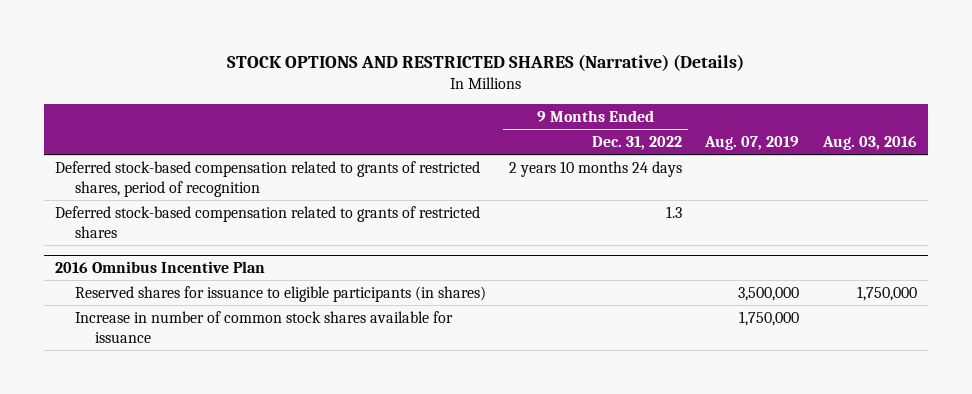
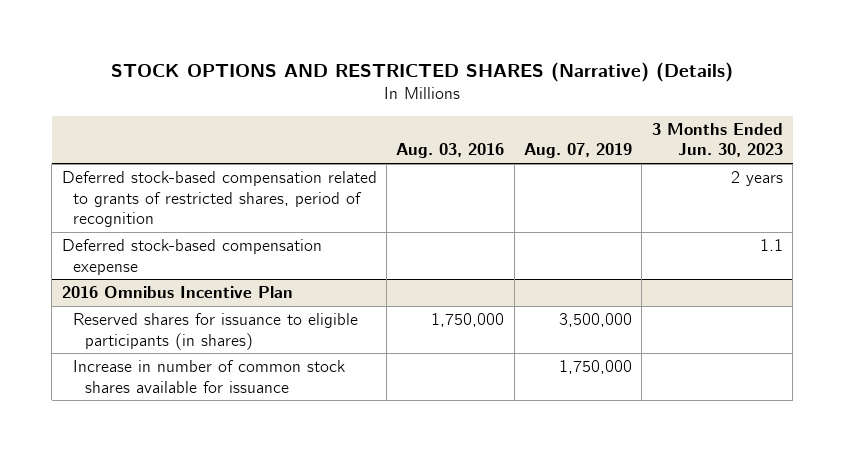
- | 9 Months Ended Dec. 31, 2022 | Aug. 07, 2019 | Aug. 03, 2016
+ | Aug. 03, 2016 | Aug. 07, 2019 | 3 Months Ended Jun. 30, 2023
- Deferred stock-based compensation related to grants of restricted shares | 1.3 | |
+ Deferred stock-based compensation exepense | | | 1.1

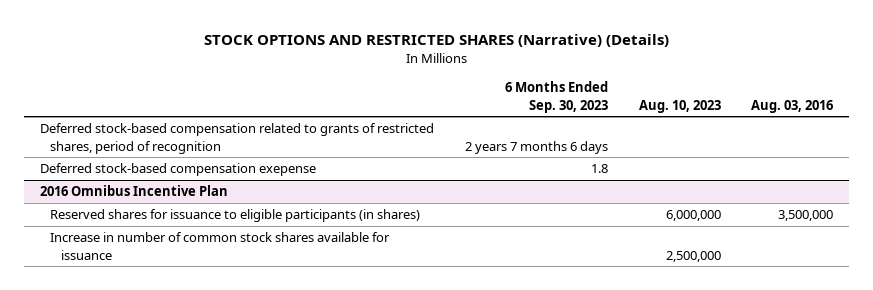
- | Aug. 03, 2016 | Aug. 07, 2019 | 3 Months Ended Jun. 30, 2023
+ | 6 Months Ended Sep. 30, 2023 | Aug. 10, 2023 | Aug. 03, 2016
@ 2016 Omnibus Incentive Plan
- Reserved shares for issuance to eligible participants (in shares) | 1,750,000 | 3,500,000 |
+ Reserved shares for issuance to eligible participants (in shares) | | 6,000,000 | 3,500,000

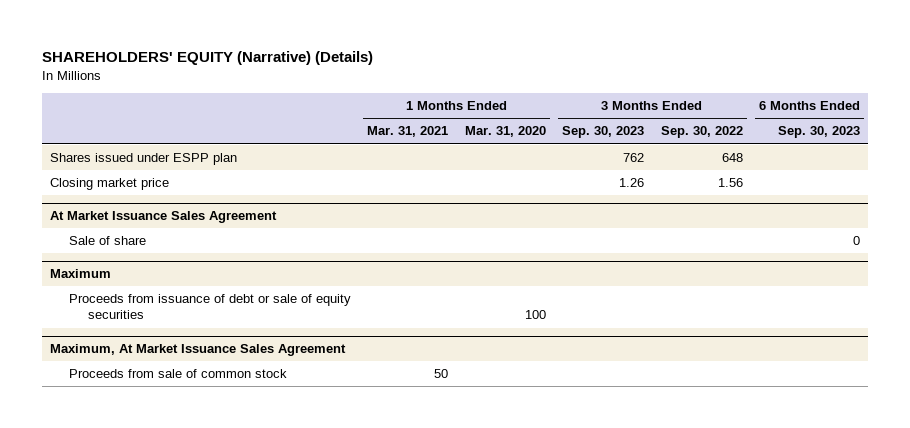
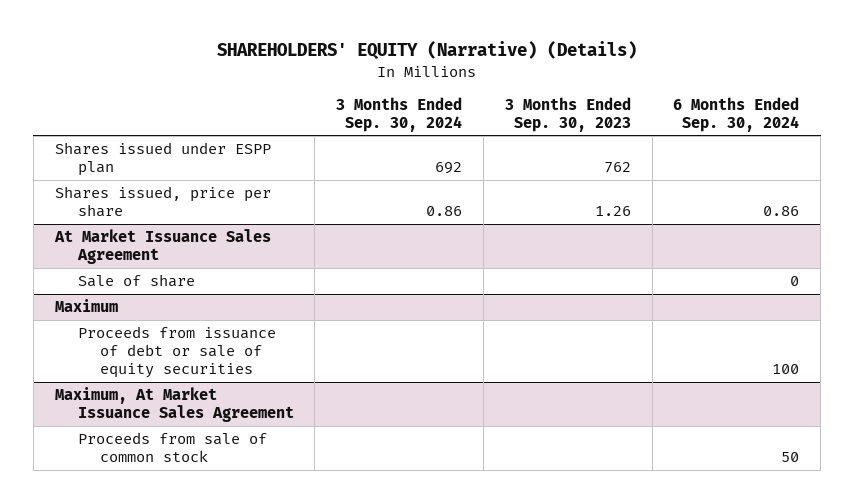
- | 1 Months Ended Mar. 31, 2021 | 1 Months Ended Mar. 31, 2020 | 3 Months Ended Sep. 30, 2023 | 3 Months Ended Sep. 30, 2022 | 6 Months Ended Sep. 30, 2023
+ | 3 Months Ended Sep. 30, 2024 | 3 Months Ended Sep. 30, 2023 | 6 Months Ended Sep. 30, 2024
- Closing market price | | | 1.26 | 1.56 |
+ Shares issued, price per share | 0.86 | 1.26 | 0.86

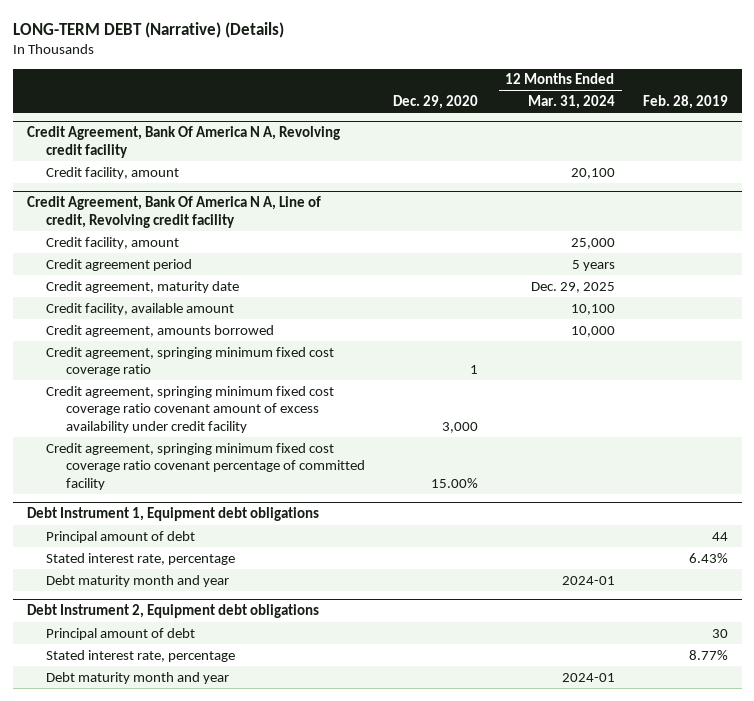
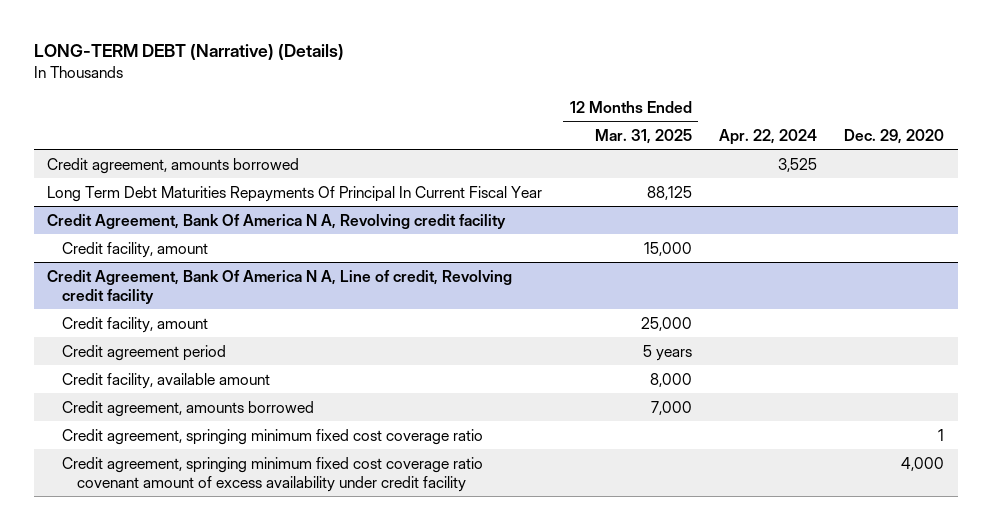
- | Dec. 29, 2020 | 12 Months Ended Mar. 31, 2024 | Feb. 28, 2019
+ | 12 Months Ended Mar. 31, 2025 | Apr. 22, 2024 | Dec. 29, 2020
+ Credit agreement, amounts borrowed | | 3,525 |
+ Long Term Debt Maturities Repayments Of Principal In Current Fiscal Year | 88,125 | |
@ Credit Agreement, Bank Of America N A, Line of credit, Revolving credit facility
- Credit agreement, maturity date | | Dec. 29, 2025 |
- Credit agreement, springing minimum fixed cost coverage ratio covenant amount of excess availability under credit facility | 3,000 | |
- Credit agreement, springing minimum fixed cost coverage ratio covenant percentage of committed facility | 15.00% | |
- Debt Instrument 1, Equipment debt obligations
- Principal amount of debt | | | 44
- Stated interest rate, percentage | | | 6.43%
- Debt maturity month and year | | 2024-01 |
- Debt Instrument 2, Equipment debt obligations
- Principal amount of debt | | | 30
- Stated interest rate, percentage | | | 8.77%
- Debt maturity month and year | | 2024-01 |
@ Credit Agreement, Bank Of America N A, Line of credit, Revolving credit facility
+ Credit agreement, springing minimum fixed cost coverage ratio covenant amount of excess availability under credit facility | | | 4,000

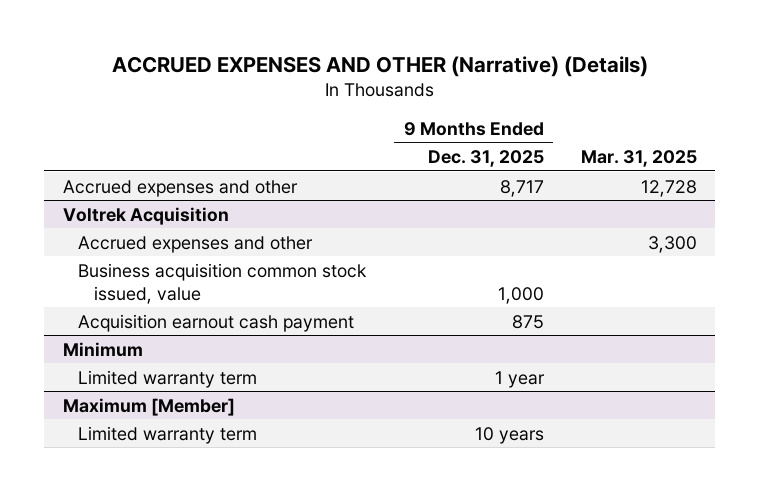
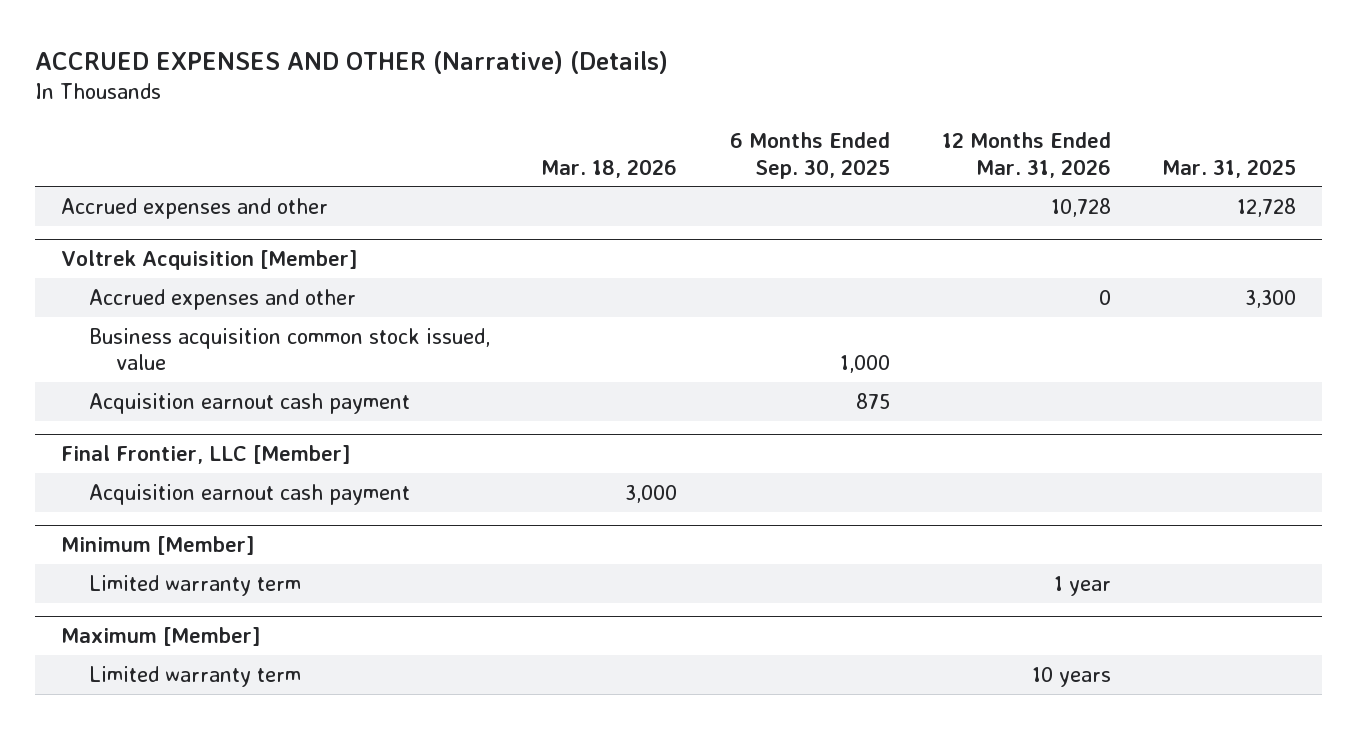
- | 9 Months Ended Dec. 31, 2025 | Mar. 31, 2025
+ | Mar. 18, 2026 | 6 Months Ended Sep. 30, 2025 | 12 Months Ended Mar. 31, 2026 | Mar. 31, 2025
- Voltrek Acquisition
+ Voltrek Acquisition [Member]
- Minimum
+ Final Frontier, LLC [Member]
+ Acquisition earnout cash payment | 3,000 | | |
+ Minimum [Member]

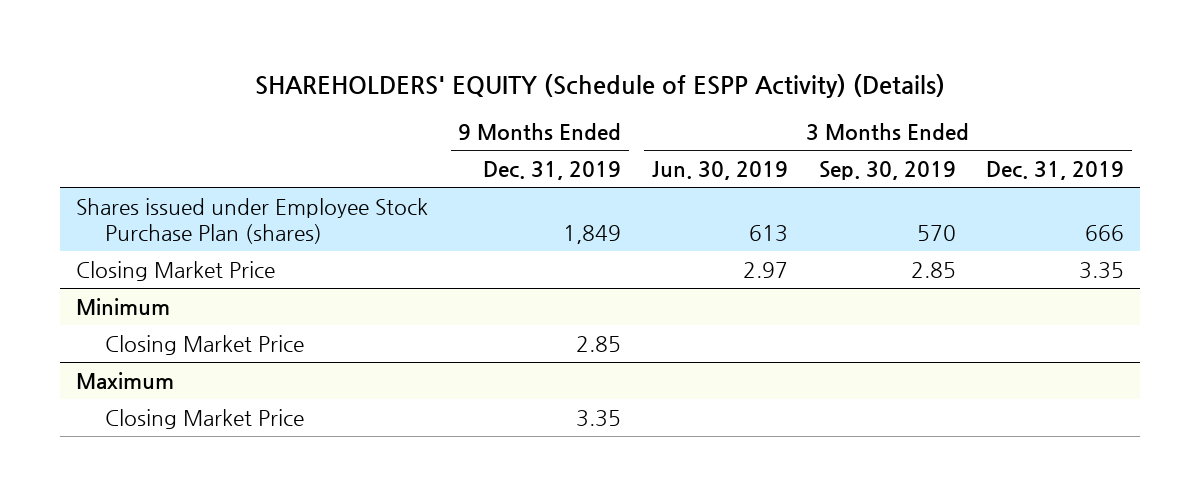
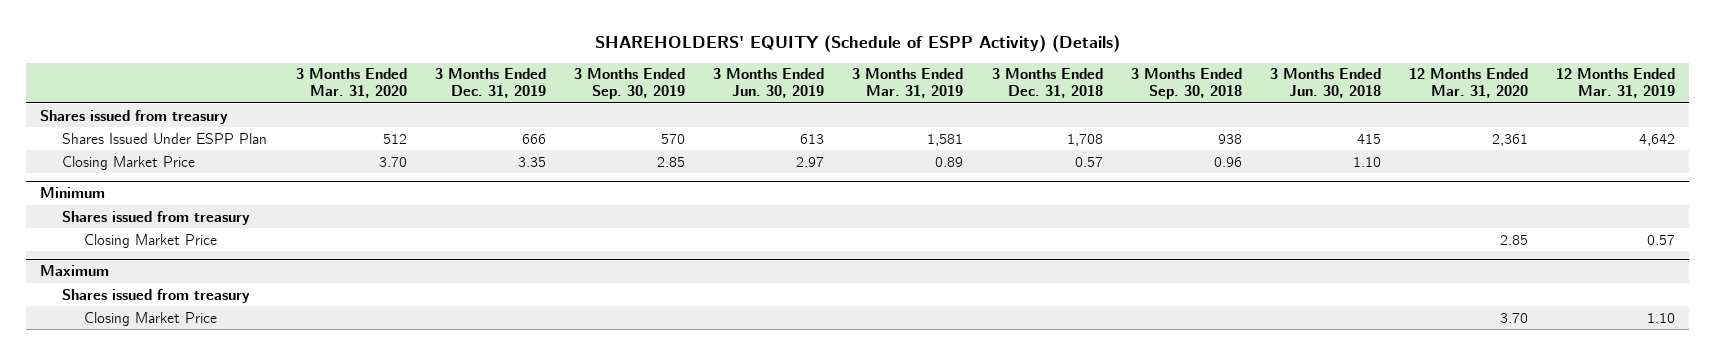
- | 9 Months Ended Dec. 31, 2019 | 3 Months Ended Jun. 30, 2019 | 3 Months Ended Sep. 30, 2019 | 3 Months Ended Dec. 31, 2019
+ | 3 Months Ended Mar. 31, 2020 | 3 Months Ended Dec. 31, 2019 | 3 Months Ended Sep. 30, 2019 | 3 Months Ended Jun. 30, 2019 | 3 Months Ended Mar. 31, 2019 | 3 Months Ended Dec. 31, 2018 | 3 Months Ended Sep. 30, 2018 | 3 Months Ended Jun. 30, 2018 | 12 Months Ended Mar. 31, 2020 | 12 Months Ended Mar. 31, 2019
- Shares issued under Employee Stock Purchase Plan (shares) | 1,849 | 613 | 570 | 666
+ Shares issued from treasury
+ Shares Issued Under ESPP Plan | 512 | 666 | 570 | 613 | 1,581 | 1,708 | 938 | 415 | 2,361 | 4,642
@ Minimum
+ Shares issued from treasury
@ Maximum
+ Shares issued from treasury

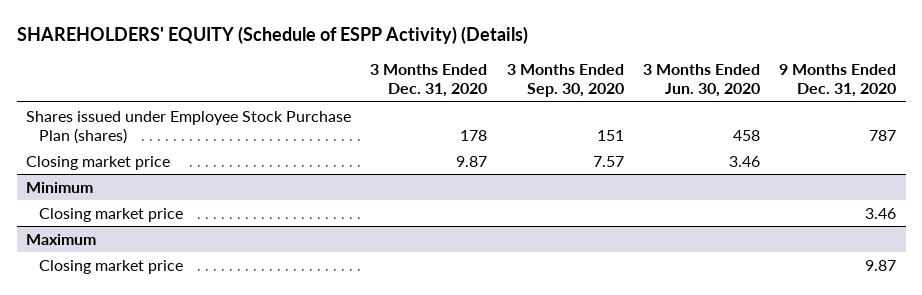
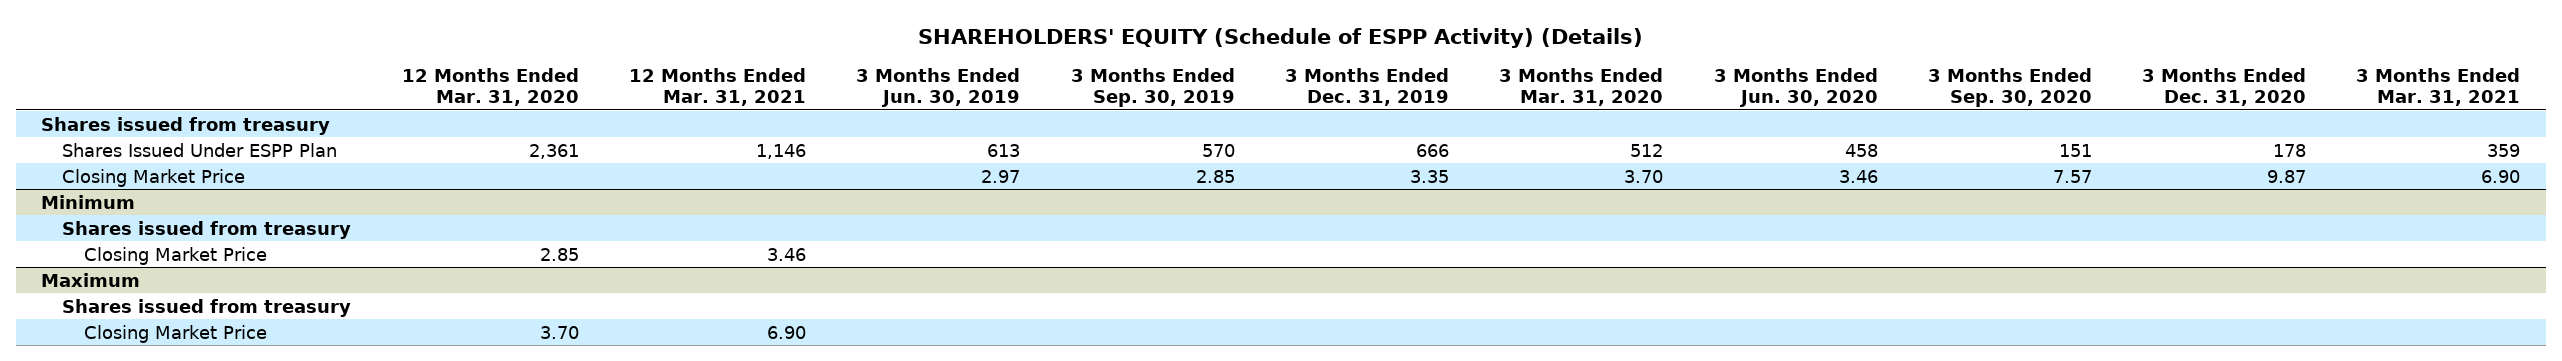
- | 3 Months Ended Dec. 31, 2020 | 3 Months Ended Sep. 30, 2020 | 3 Months Ended Jun. 30, 2020 | 9 Months Ended Dec. 31, 2020
+ | 12 Months Ended Mar. 31, 2020 | 12 Months Ended Mar. 31, 2021 | 3 Months Ended Jun. 30, 2019 | 3 Months Ended Sep. 30, 2019 | 3 Months Ended Dec. 31, 2019 | 3 Months Ended Mar. 31, 2020 | 3 Months Ended Jun. 30, 2020 | 3 Months Ended Sep. 30, 2020 | 3 Months Ended Dec. 31, 2020 | 3 Months Ended Mar. 31, 2021
- Shares issued under Employee Stock Purchase Plan (shares) | 178 | 151 | 458 | 787
- Closing market price | 9.87 | 7.57 | 3.46 |
+ Shares issued from treasury
+ Shares Issued Under ESPP Plan | 2,361 | 1,146 | 613 | 570 | 666 | 512 | 458 | 151 | 178 | 359
+ Closing Market Price | | | 2.97 | 2.85 | 3.35 | 3.70 | 3.46 | 7.57 | 9.87 | 6.90
@ Minimum
- Closing market price | | | | 3.46
+ Shares issued from treasury
+ Closing Market Price | 2.85 | 3.46 | | | | | | | |
@ Maximum
- Closing market price | | | | 9.87
+ Shares issued from treasury
+ Closing Market Price | 3.70 | 6.90 | | | | | | | |

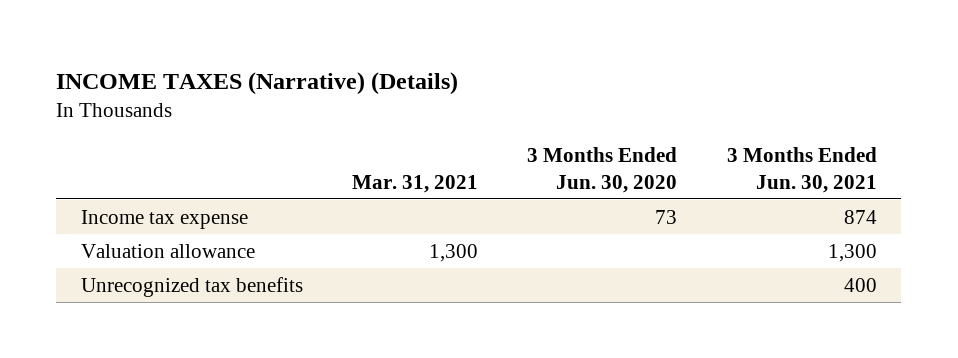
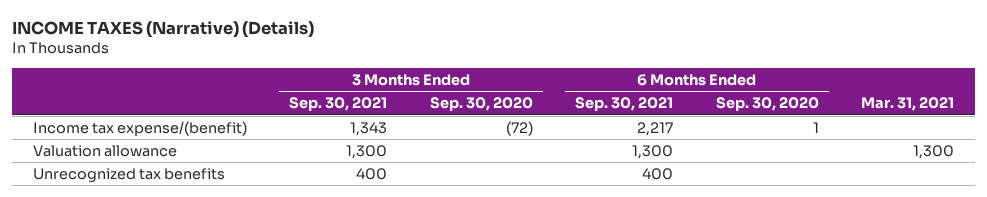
- | Mar. 31, 2021 | 3 Months Ended Jun. 30, 2020 | 3 Months Ended Jun. 30, 2021
+ | 3 Months Ended Sep. 30, 2021 | 3 Months Ended Sep. 30, 2020 | 6 Months Ended Sep. 30, 2021 | 6 Months Ended Sep. 30, 2020 | Mar. 31, 2021
- Income tax expense | | 73 | 874
+ Income tax expense/(benefit) | 1,343 | (72) | 2,217 | 1 |

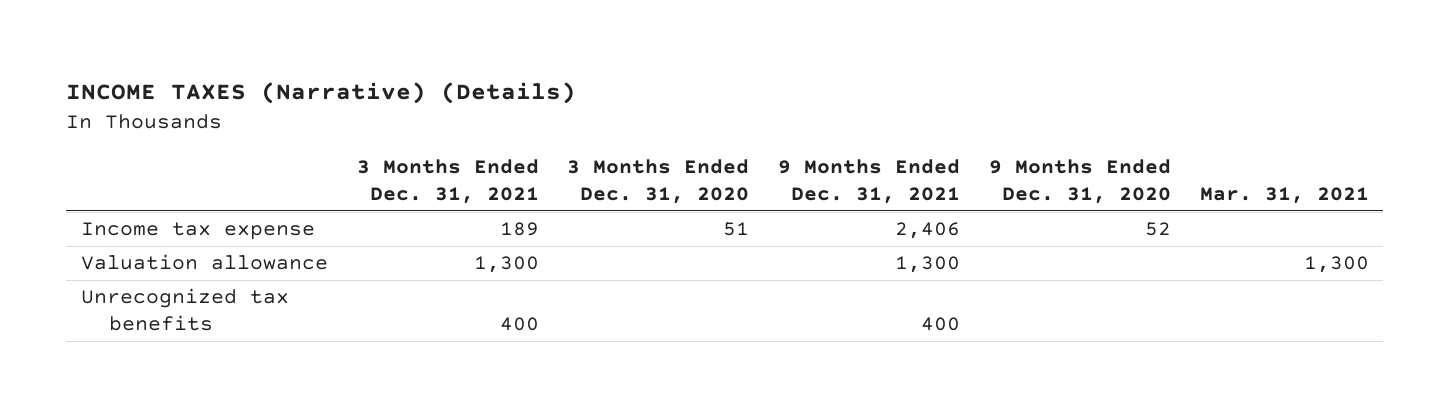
- | 3 Months Ended Sep. 30, 2021 | 3 Months Ended Sep. 30, 2020 | 6 Months Ended Sep. 30, 2021 | 6 Months Ended Sep. 30, 2020 | Mar. 31, 2021
+ | 3 Months Ended Dec. 31, 2021 | 3 Months Ended Dec. 31, 2020 | 9 Months Ended Dec. 31, 2021 | 9 Months Ended Dec. 31, 2020 | Mar. 31, 2021
- Income tax expense/(benefit) | 1,343 | (72) | 2,217 | 1 |
+ Income tax expense | 189 | 51 | 2,406 | 52 |

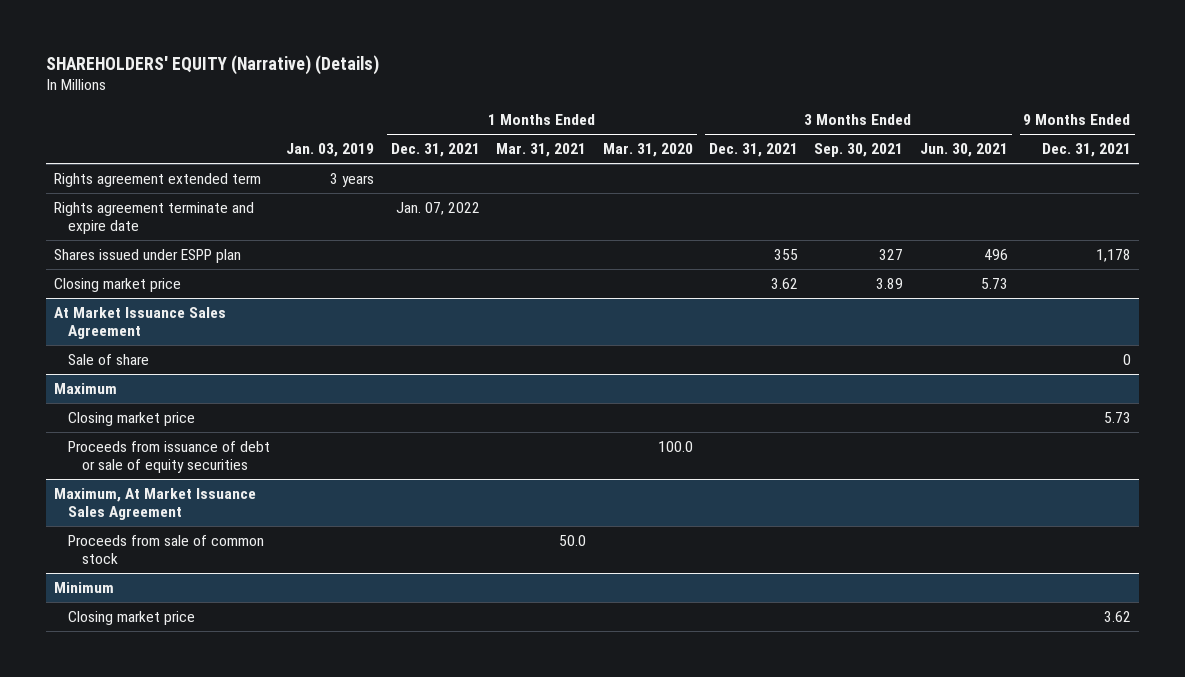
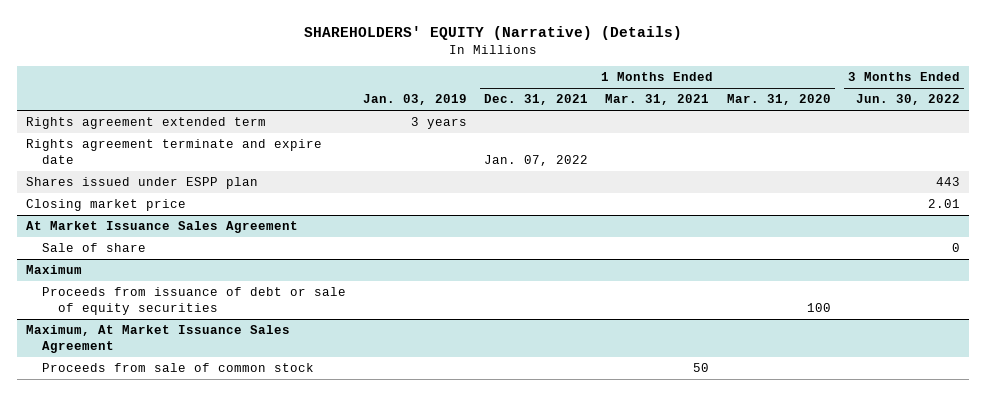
- | Jan. 03, 2019 | 1 Months Ended Dec. 31, 2021 | 1 Months Ended Mar. 31, 2021 | 1 Months Ended Mar. 31, 2020 | 3 Months Ended Dec. 31, 2021 | 3 Months Ended Sep. 30, 2021 | 3 Months Ended Jun. 30, 2021 | 9 Months Ended Dec. 31, 2021
+ | Jan. 03, 2019 | 1 Months Ended Dec. 31, 2021 | 1 Months Ended Mar. 31, 2021 | 1 Months Ended Mar. 31, 2020 | 3 Months Ended Jun. 30, 2022
@ Maximum
- Closing market price | | | | | | | | 5.73
- Proceeds from issuance of debt or sale of equity securities | | | | 100.0 | | | |
+ Proceeds from issuance of debt or sale of equity securities | | | | 100 |
@ Maximum, At Market Issuance Sales Agreement
- Proceeds from sale of common stock | | | 50.0 | | | | |
- Minimum
- Closing market price | | | | | | | | 3.62
@ Maximum, At Market Issuance Sales Agreement
+ Proceeds from sale of common stock | | | 50 | |

